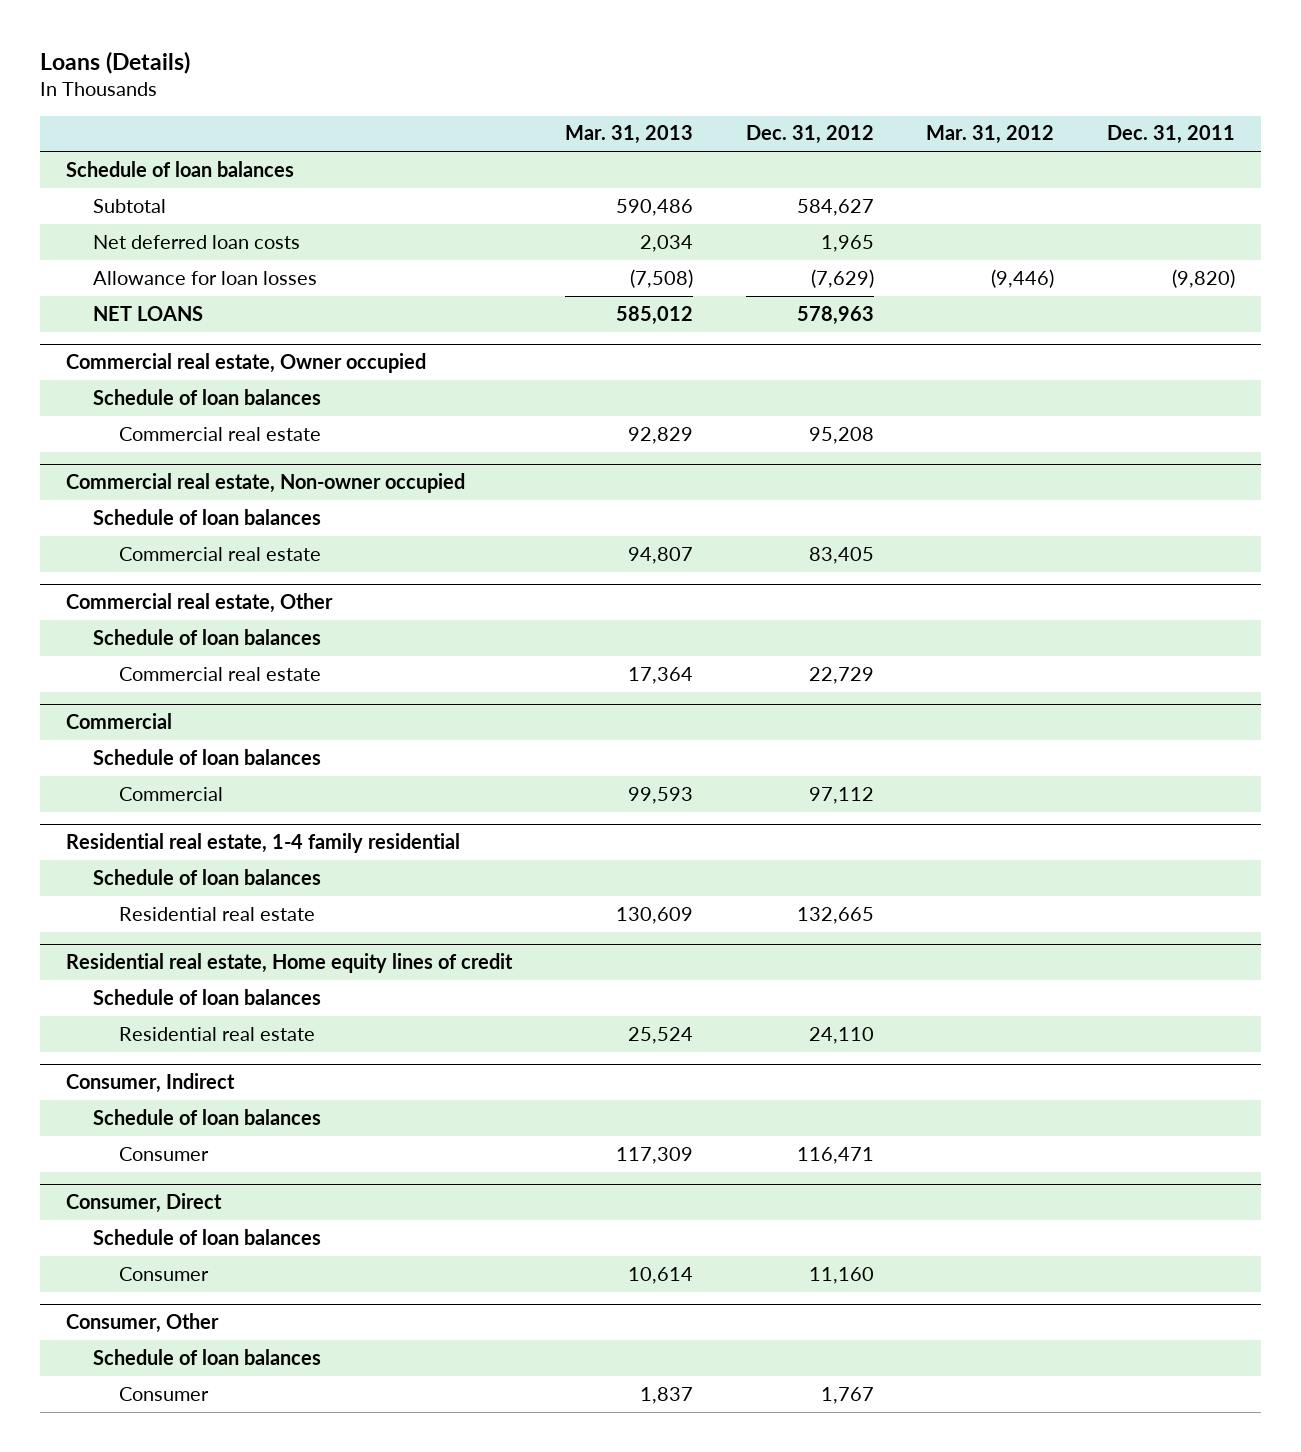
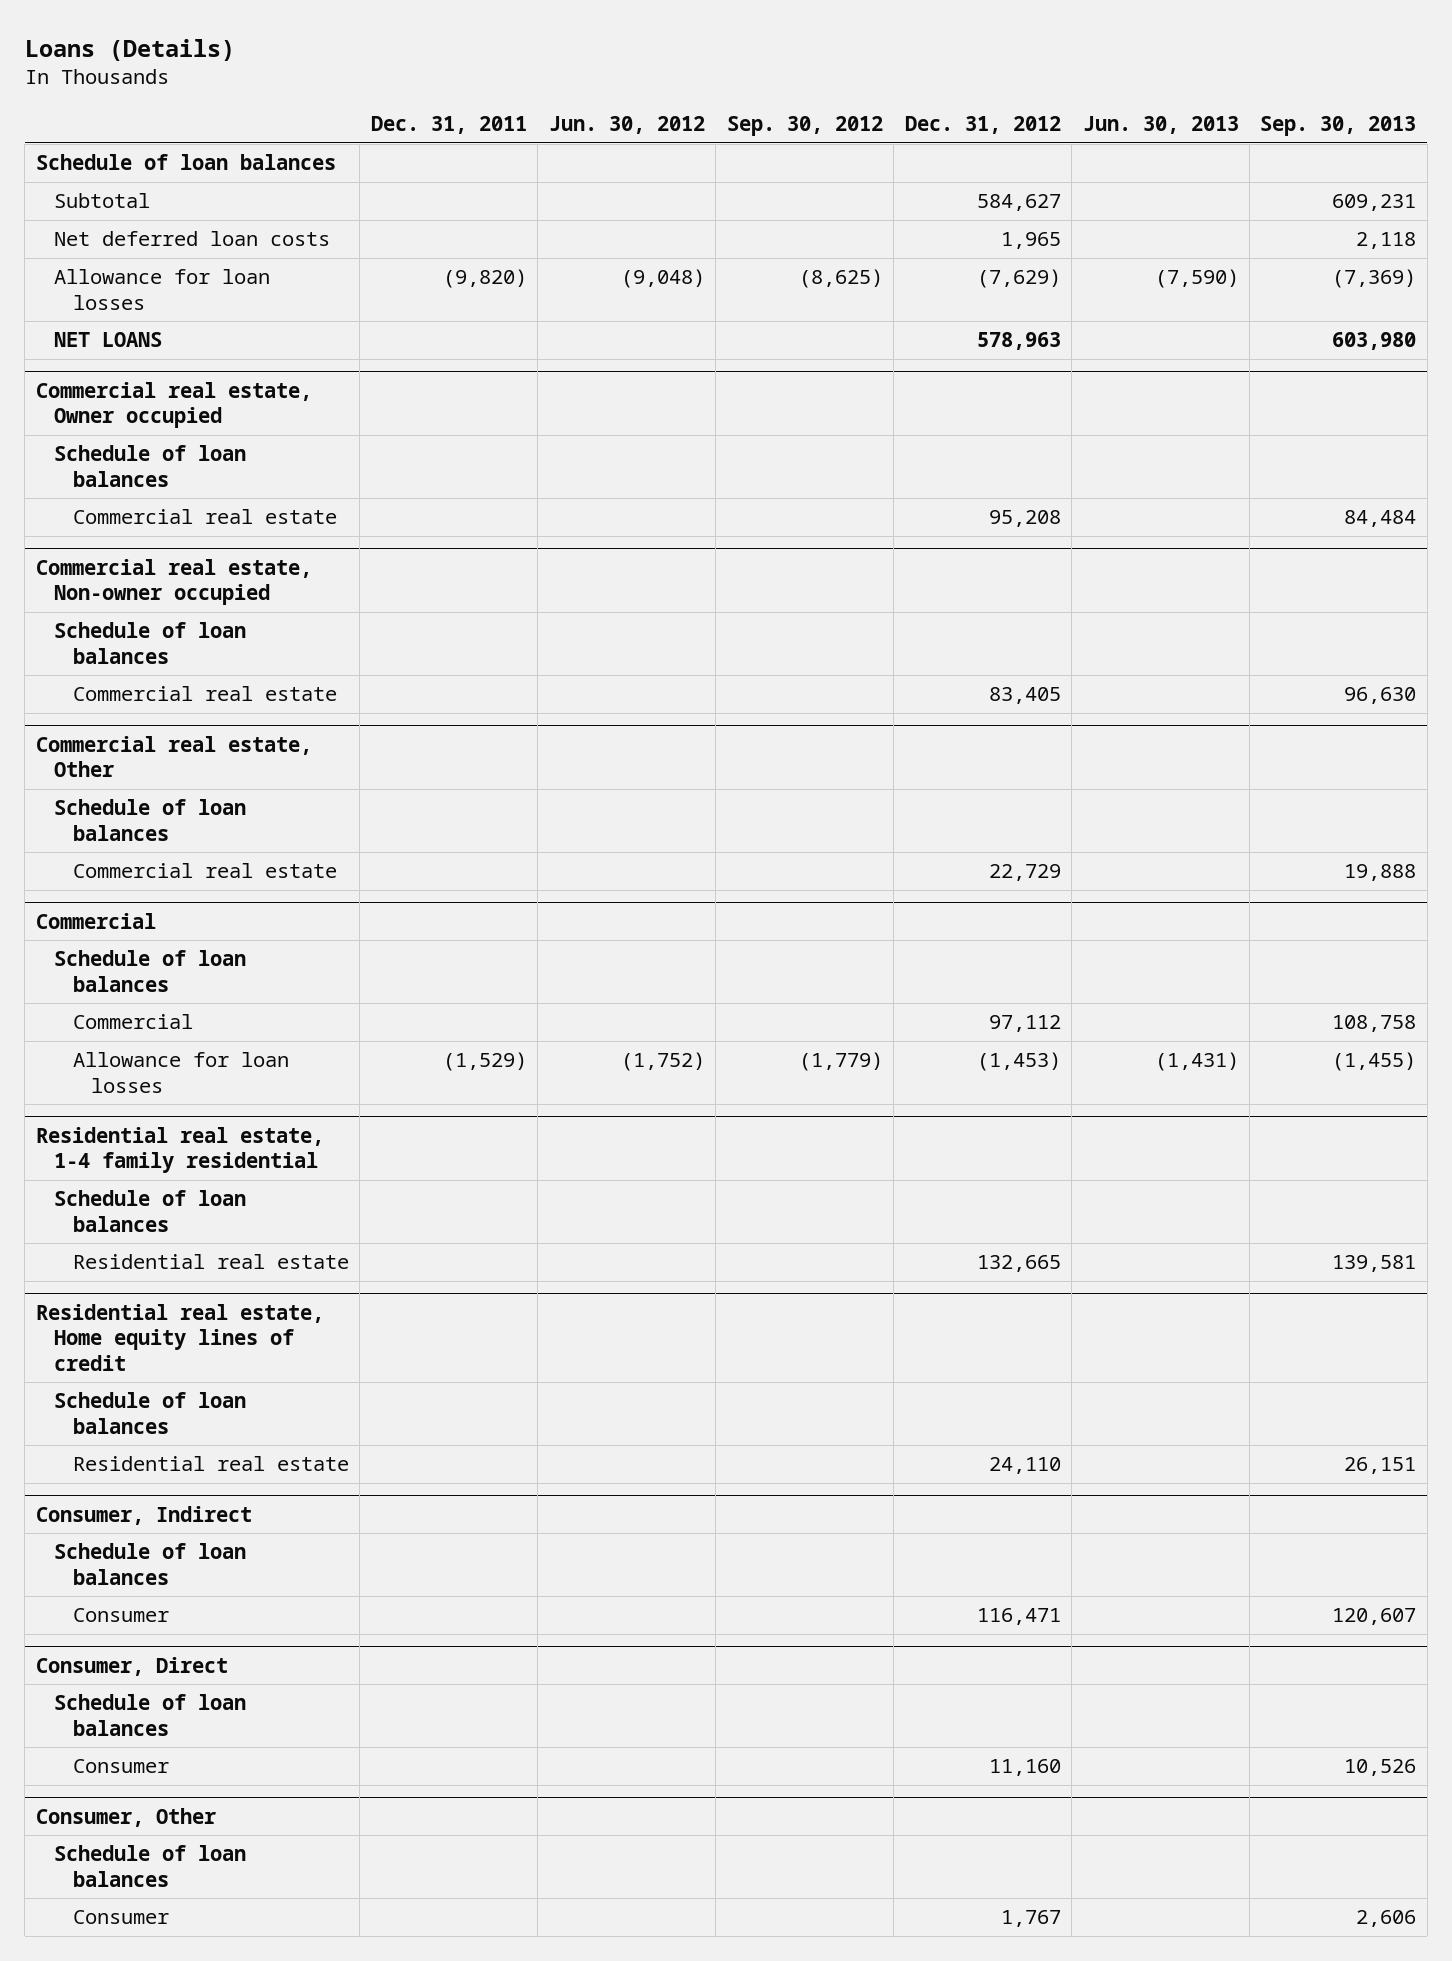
- | Mar. 31, 2013 | Dec. 31, 2012 | Mar. 31, 2012 | Dec. 31, 2011
+ | Dec. 31, 2011 | Jun. 30, 2012 | Sep. 30, 2012 | Dec. 31, 2012 | Jun. 30, 2013 | Sep. 30, 2013
@ Commercial
+ Allowance for loan losses | (1,529) | (1,752) | (1,779) | (1,453) | (1,431) | (1,455)

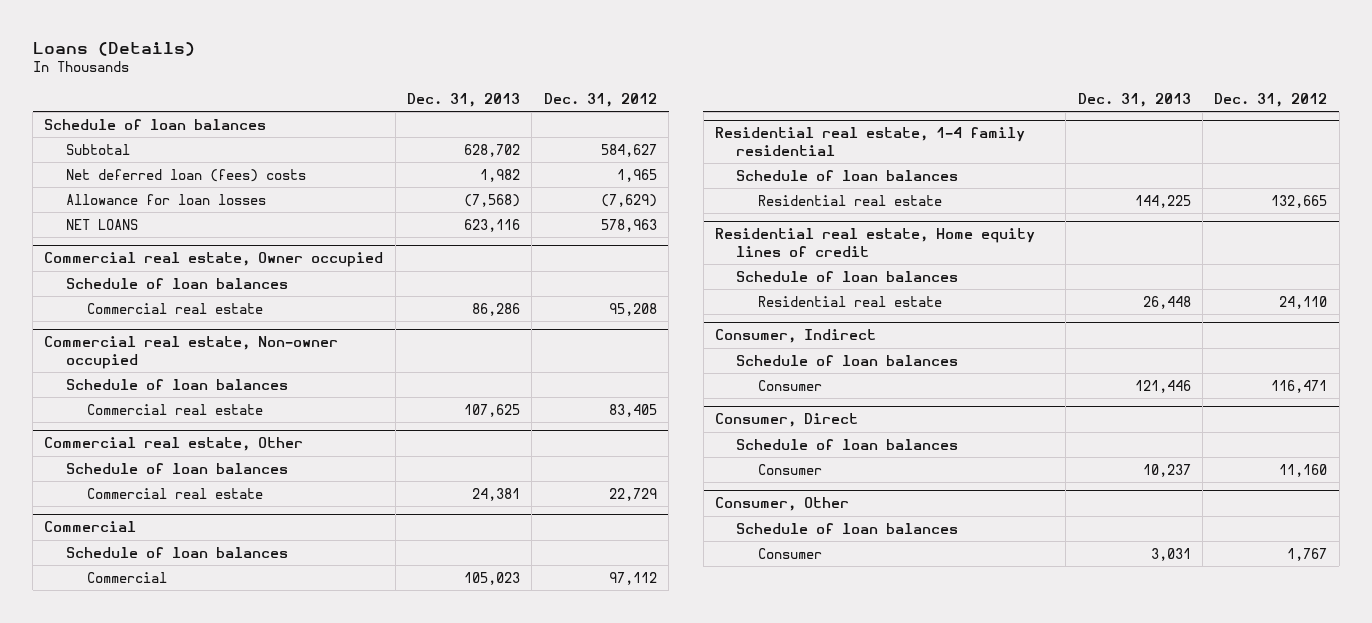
- | Dec. 31, 2011 | Jun. 30, 2012 | Sep. 30, 2012 | Dec. 31, 2012 | Jun. 30, 2013 | Sep. 30, 2013
+ | Dec. 31, 2013 | Dec. 31, 2012
- Net deferred loan costs | | | | 1,965 | | 2,118
+ Net deferred loan (fees) costs | 1,982 | 1,965
@ Commercial
- Allowance for loan losses | (1,529) | (1,752) | (1,779) | (1,453) | (1,431) | (1,455)

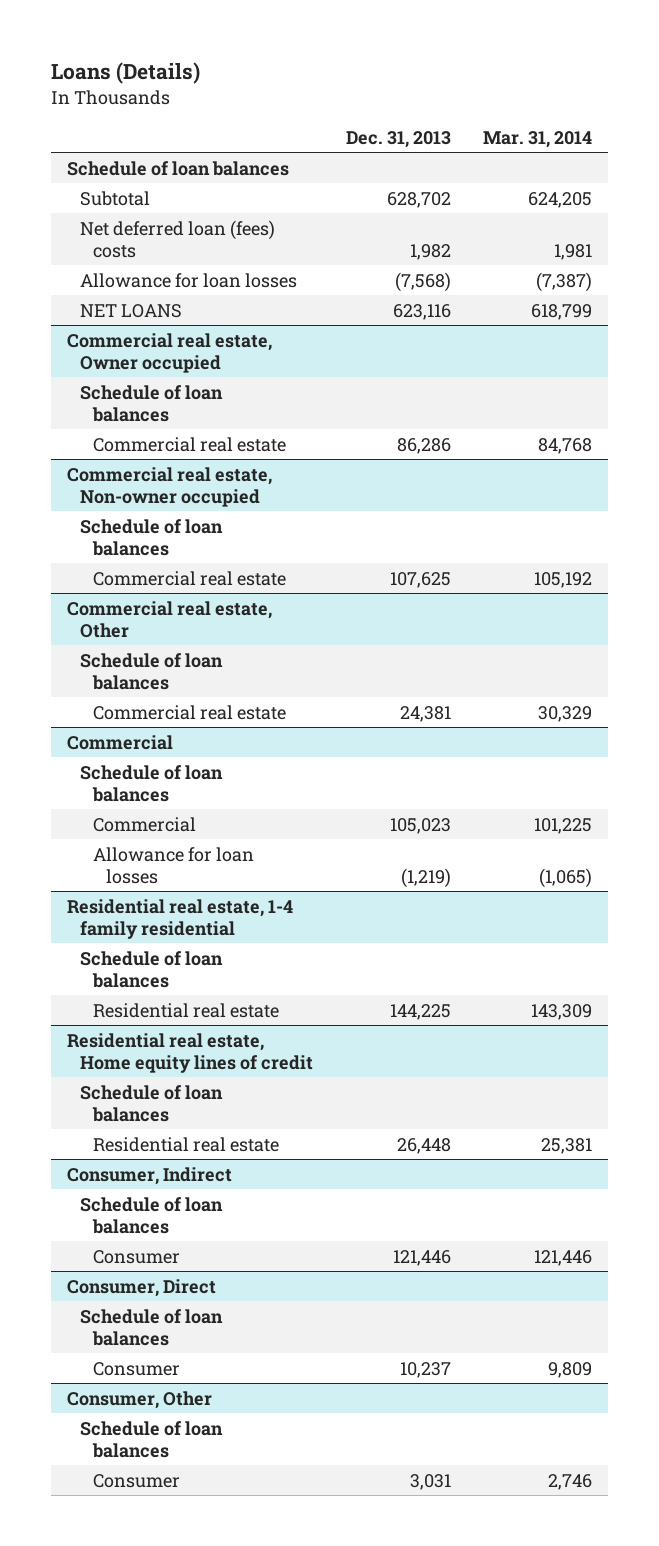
- | Dec. 31, 2013 | Dec. 31, 2012
+ | Dec. 31, 2013 | Mar. 31, 2014
@ Commercial
+ Allowance for loan losses | (1,219) | (1,065)

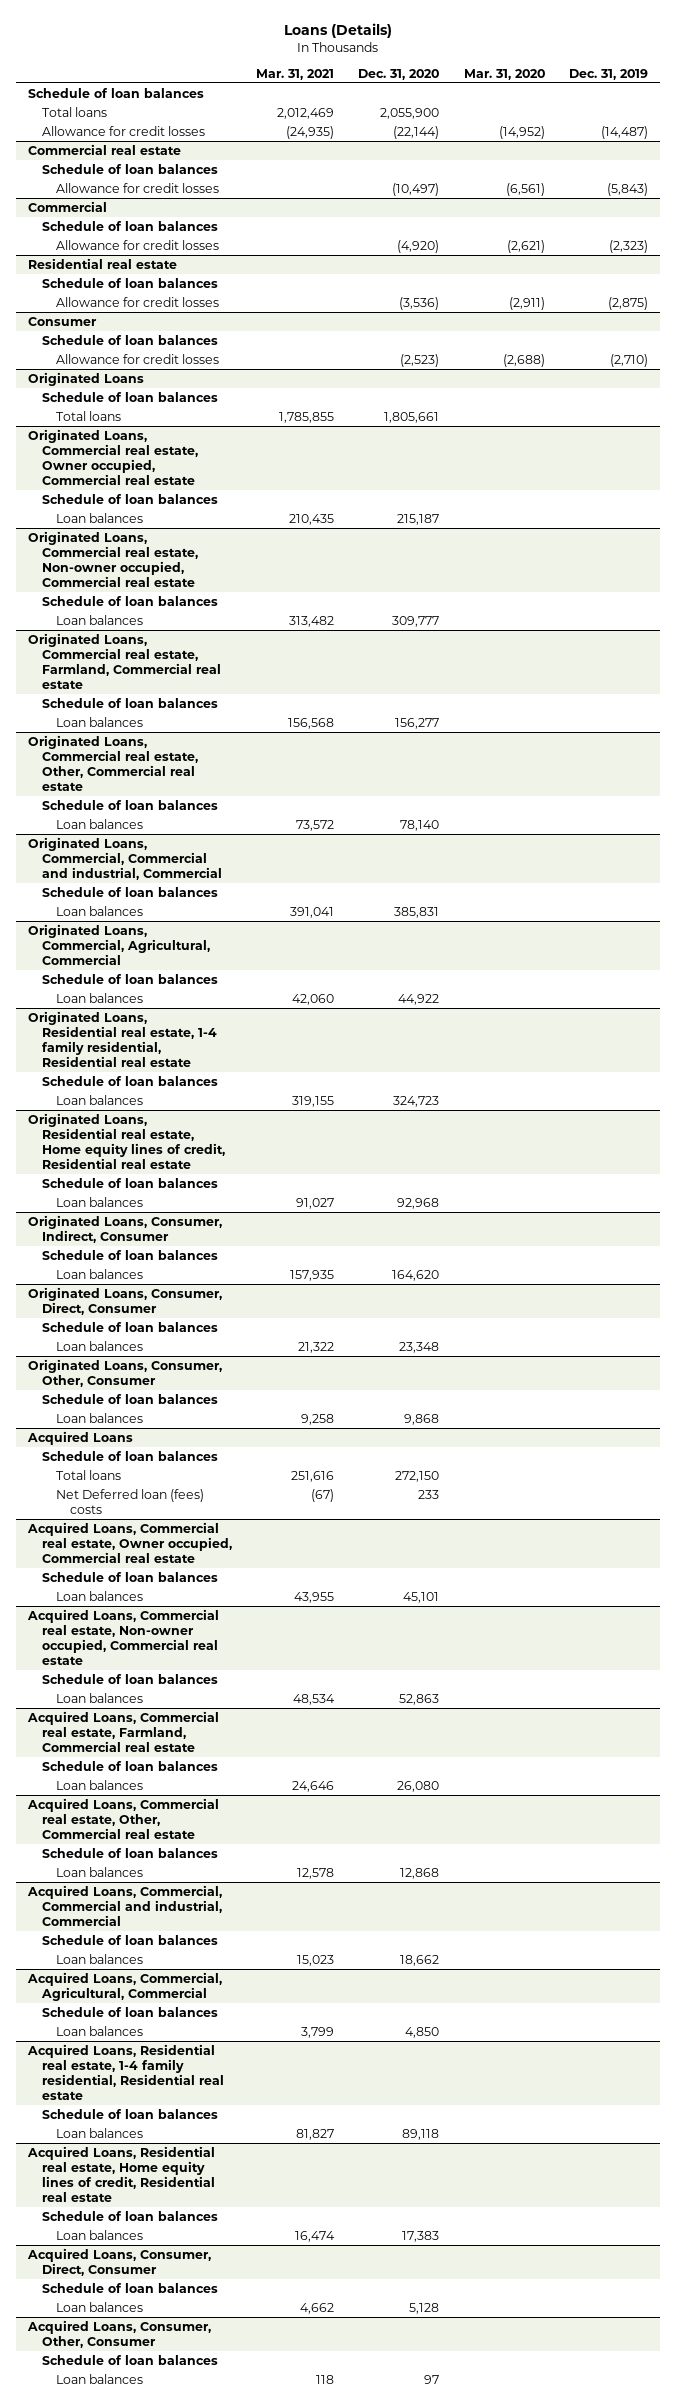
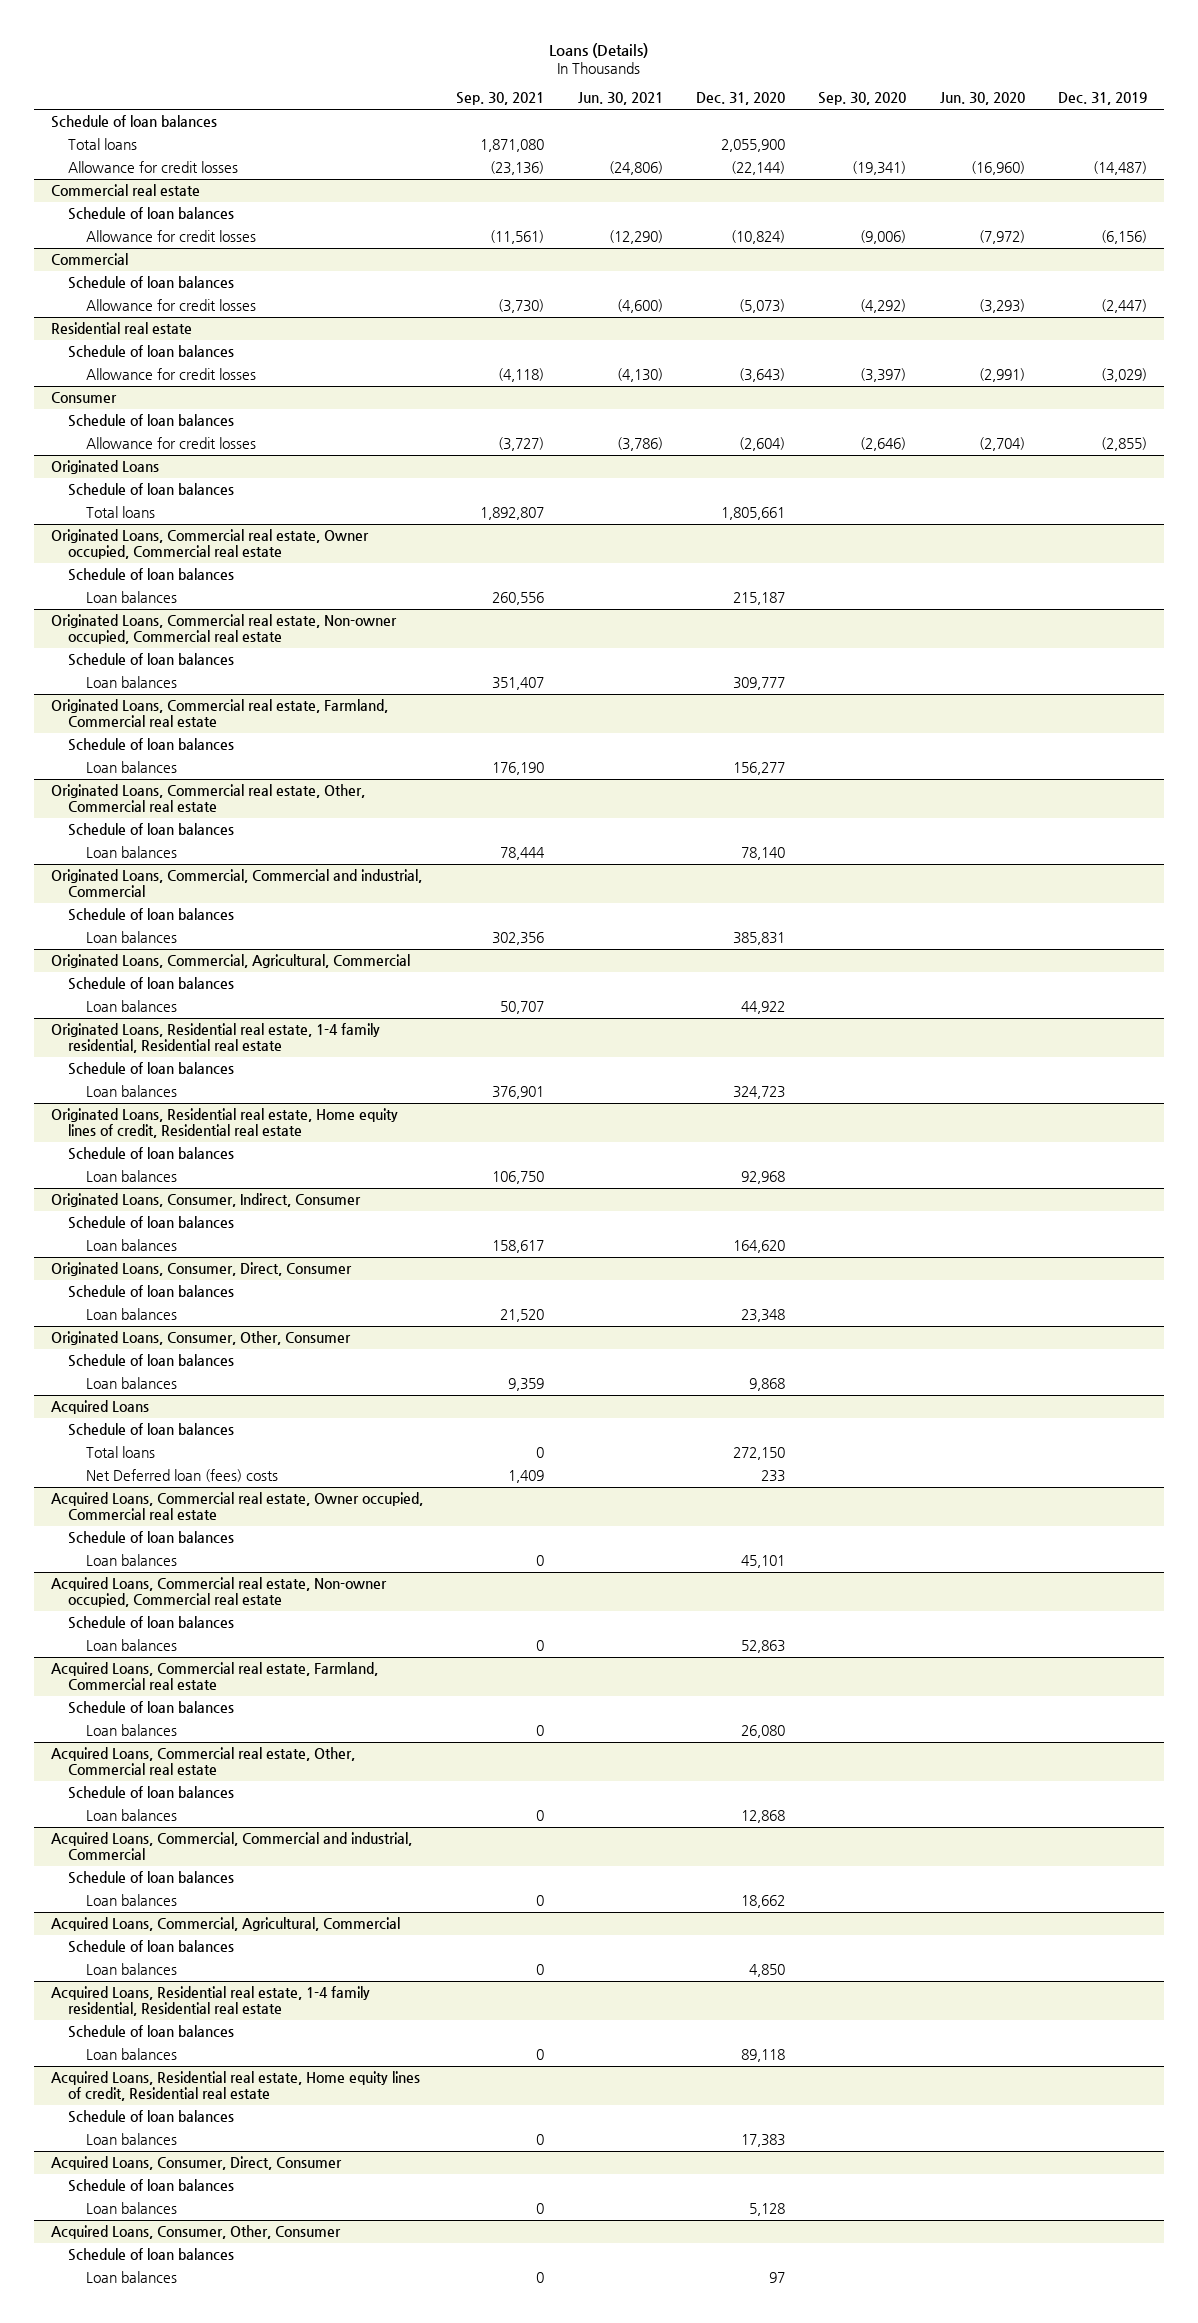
- | Mar. 31, 2021 | Dec. 31, 2020 | Mar. 31, 2020 | Dec. 31, 2019
+ | Sep. 30, 2021 | Jun. 30, 2021 | Dec. 31, 2020 | Sep. 30, 2020 | Jun. 30, 2020 | Dec. 31, 2019
@ Commercial real estate
- Allowance for credit losses | | (10,497) | (6,561) | (5,843)
+ Allowance for credit losses | (11,561) | (12,290) | (10,824) | (9,006) | (7,972) | (6,156)
@ Commercial
- Allowance for credit losses | | (4,920) | (2,621) | (2,323)
+ Allowance for credit losses | (3,730) | (4,600) | (5,073) | (4,292) | (3,293) | (2,447)
@ Residential real estate
- Allowance for credit losses | | (3,536) | (2,911) | (2,875)
+ Allowance for credit losses | (4,118) | (4,130) | (3,643) | (3,397) | (2,991) | (3,029)
@ Consumer
- Allowance for credit losses | | (2,523) | (2,688) | (2,710)
+ Allowance for credit losses | (3,727) | (3,786) | (2,604) | (2,646) | (2,704) | (2,855)

